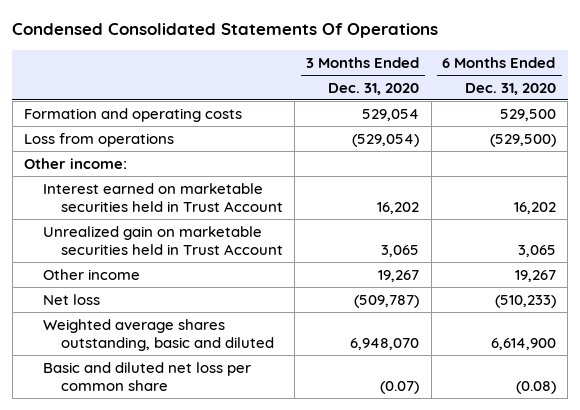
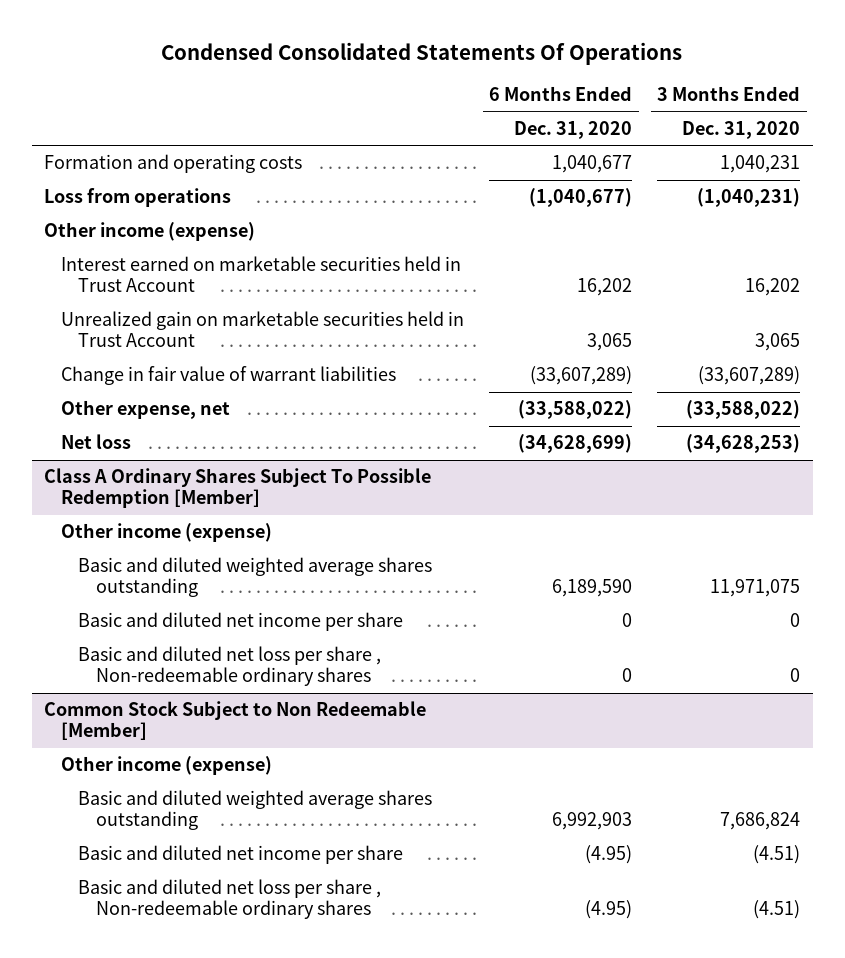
- | 3 Months Ended Dec. 31, 2020 | 6 Months Ended Dec. 31, 2020
+ | 6 Months Ended Dec. 31, 2020 | 3 Months Ended Dec. 31, 2020
- Formation and operating costs | 529,054 | 529,500
- Loss from operations | (529,054) | (529,500)
- Other income:
+ Formation and operating costs | 1,040,677 | 1,040,231
+ Loss from operations | (1,040,677) | (1,040,231)
+ Other income (expense)
- Other income | 19,267 | 19,267
- Net loss | (509,787) | (510,233)
- Weighted average shares outstanding, basic and diluted | 6,948,070 | 6,614,900
- Basic and diluted net loss per common share | (0.07) | (0.08)
+ Change in fair value of warrant liabilities | (33,607,289) | (33,607,289)
+ Other expense, net | (33,588,022) | (33,588,022)
+ Net loss | (34,628,699) | (34,628,253)
+ Class A Ordinary Shares Subject To Possible Redemption [Member]
+ Other income (expense)
+ Basic and diluted weighted average shares outstanding | 6,189,590 | 11,971,075
+ Basic and diluted net income per share | 0 | 0
+ Basic and diluted net loss per share , Non-redeemable ordinary shares | 0 | 0
+ Common Stock Subject to Non Redeemable [Member]
+ Other income (expense)
+ Basic and diluted weighted average shares outstanding | 6,992,903 | 7,686,824
+ Basic and diluted net income per share | (4.95) | (4.51)
+ Basic and diluted net loss per share , Non-redeemable ordinary shares | (4.95) | (4.51)

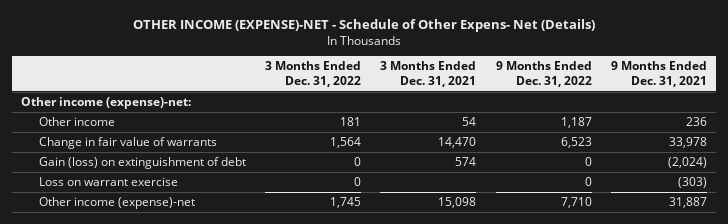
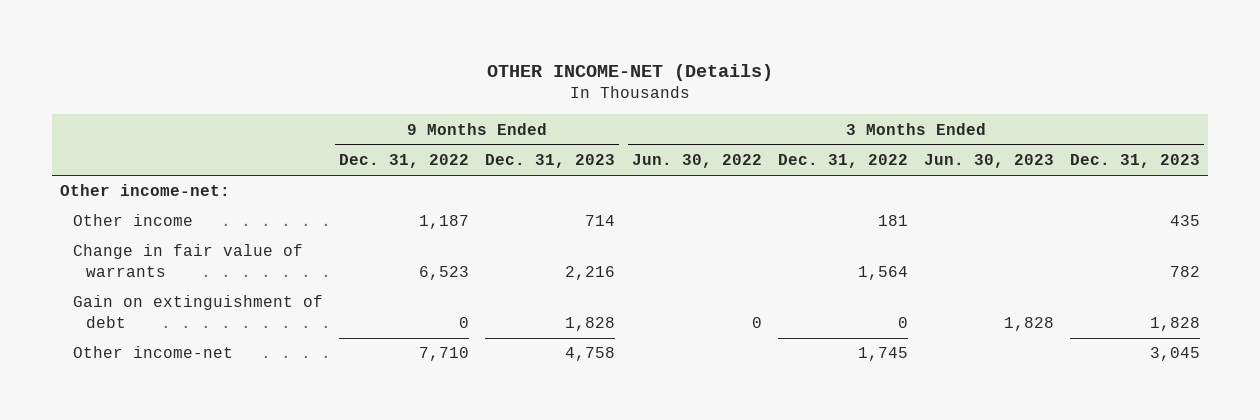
- OTHER INCOME (EXPENSE)-NET - Schedule of Other Expens- Net (Details)
+ OTHER INCOME-NET (Details)
- | 3 Months Ended Dec. 31, 2022 | 3 Months Ended Dec. 31, 2021 | 9 Months Ended Dec. 31, 2022 | 9 Months Ended Dec. 31, 2021
+ | 9 Months Ended Dec. 31, 2022 | 9 Months Ended Dec. 31, 2023 | 3 Months Ended Jun. 30, 2022 | 3 Months Ended Dec. 31, 2022 | 3 Months Ended Jun. 30, 2023 | 3 Months Ended Dec. 31, 2023
- Other income (expense)-net:
+ Other income-net:
- Gain (loss) on extinguishment of debt | 0 | 574 | 0 | (2,024)
- Loss on warrant exercise | 0 | | 0 | (303)
- Other income (expense)-net | 1,745 | 15,098 | 7,710 | 31,887
+ Gain on extinguishment of debt | 0 | 1,828 | 0 | 0 | 1,828 | 1,828
+ Other income-net | 7,710 | 4,758 | | 1,745 | | 3,045

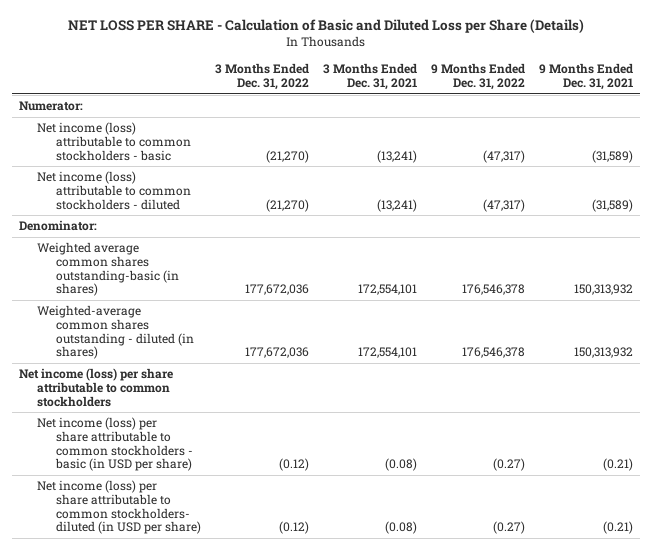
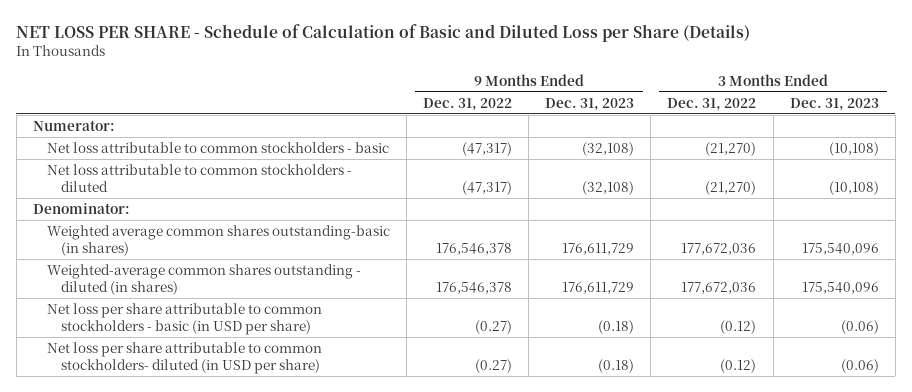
- NET LOSS PER SHARE - Calculation of Basic and Diluted Loss per Share (Details)
+ NET LOSS PER SHARE - Schedule of Calculation of Basic and Diluted Loss per Share (Details)
- | 3 Months Ended Dec. 31, 2022 | 3 Months Ended Dec. 31, 2021 | 9 Months Ended Dec. 31, 2022 | 9 Months Ended Dec. 31, 2021
+ | 9 Months Ended Dec. 31, 2022 | 9 Months Ended Dec. 31, 2023 | 3 Months Ended Dec. 31, 2022 | 3 Months Ended Dec. 31, 2023
- Net income (loss) attributable to common stockholders - basic | (21,270) | (13,241) | (47,317) | (31,589)
- Net income (loss) attributable to common stockholders - diluted | (21,270) | (13,241) | (47,317) | (31,589)
+ Net loss attributable to common stockholders - basic | (47,317) | (32,108) | (21,270) | (10,108)
+ Net loss attributable to common stockholders - diluted | (47,317) | (32,108) | (21,270) | (10,108)
- Net income (loss) per share attributable to common stockholders
- Net income (loss) per share attributable to common stockholders - basic (in USD per share) | (0.12) | (0.08) | (0.27) | (0.21)
- Net income (loss) per share attributable to common stockholders- diluted (in USD per share) | (0.12) | (0.08) | (0.27) | (0.21)
+ Net loss per share attributable to common stockholders - basic (in USD per share) | (0.27) | (0.18) | (0.12) | (0.06)
+ Net loss per share attributable to common stockholders- diluted (in USD per share) | (0.27) | (0.18) | (0.12) | (0.06)

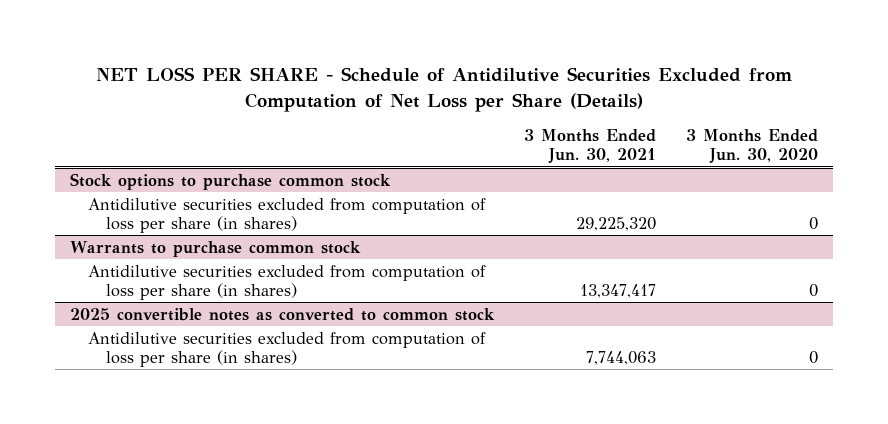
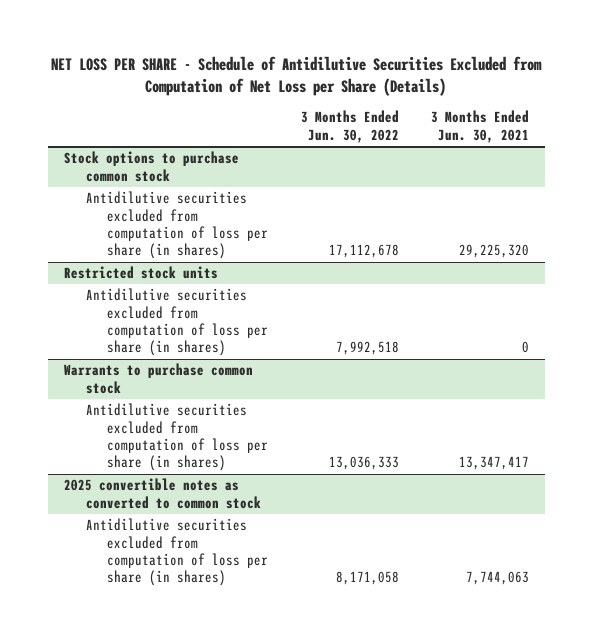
- | 3 Months Ended Jun. 30, 2021 | 3 Months Ended Jun. 30, 2020
+ | 3 Months Ended Jun. 30, 2022 | 3 Months Ended Jun. 30, 2021
+ Restricted stock units
+ Antidilutive securities excluded from computation of loss per share (in shares) | 7,992,518 | 0

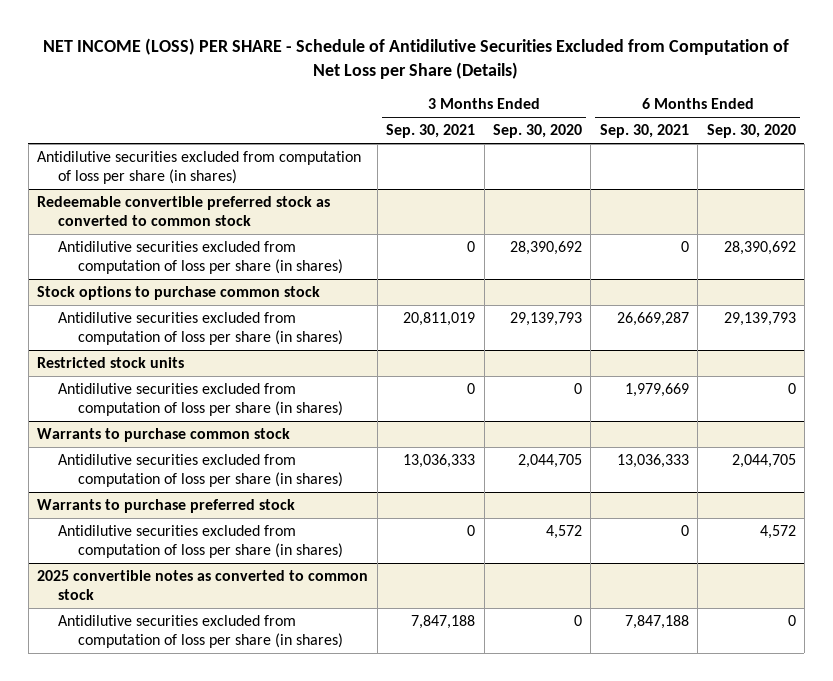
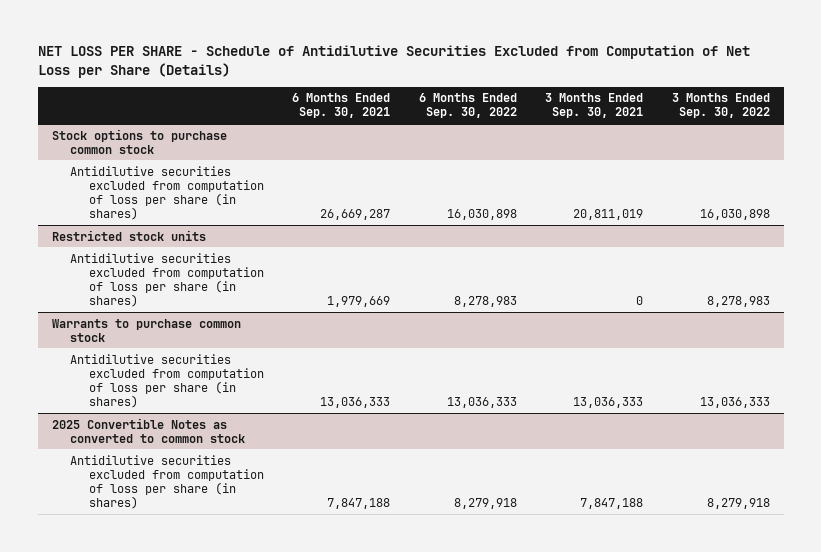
- NET INCOME (LOSS) PER SHARE - Schedule of Antidilutive Securities Excluded from Computation of Net Loss per Share (Details)
+ NET LOSS PER SHARE - Schedule of Antidilutive Securities Excluded from Computation of Net Loss per Share (Details)
- | 3 Months Ended Sep. 30, 2021 | 3 Months Ended Sep. 30, 2020 | 6 Months Ended Sep. 30, 2021 | 6 Months Ended Sep. 30, 2020
+ | 6 Months Ended Sep. 30, 2021 | 6 Months Ended Sep. 30, 2022 | 3 Months Ended Sep. 30, 2021 | 3 Months Ended Sep. 30, 2022
- Antidilutive securities excluded from computation of loss per share (in shares)
- Redeemable convertible preferred stock as converted to common stock
- Antidilutive securities excluded from computation of loss per share (in shares) | 0 | 28,390,692 | 0 | 28,390,692
- Warrants to purchase preferred stock
- Antidilutive securities excluded from computation of loss per share (in shares) | 0 | 4,572 | 0 | 4,572
- 2025 convertible notes as converted to common stock
+ 2025 Convertible Notes as converted to common stock

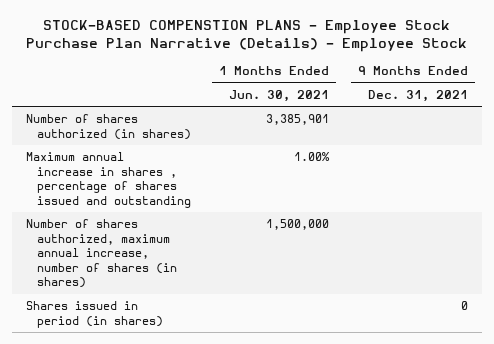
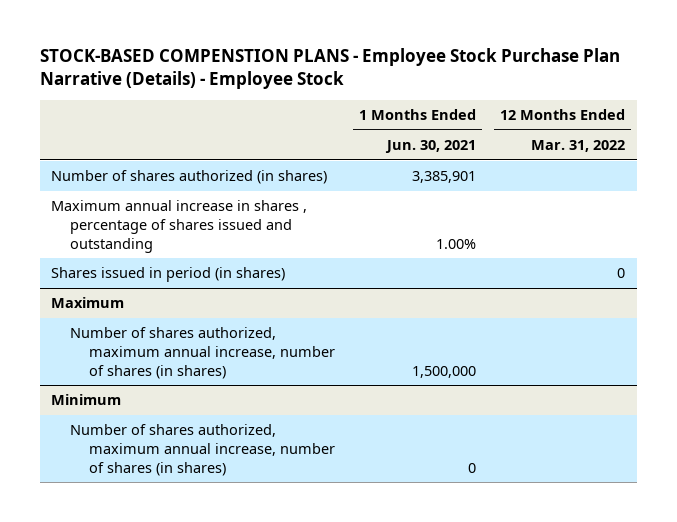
- | 1 Months Ended Jun. 30, 2021 | 9 Months Ended Dec. 31, 2021
+ | 1 Months Ended Jun. 30, 2021 | 12 Months Ended Mar. 31, 2022
- Number of shares authorized, maximum annual increase, number of shares (in shares) | 1,500,000 |
+ Maximum
+ Number of shares authorized, maximum annual increase, number of shares (in shares) | 1,500,000 |
+ Minimum
+ Number of shares authorized, maximum annual increase, number of shares (in shares) | 0 |

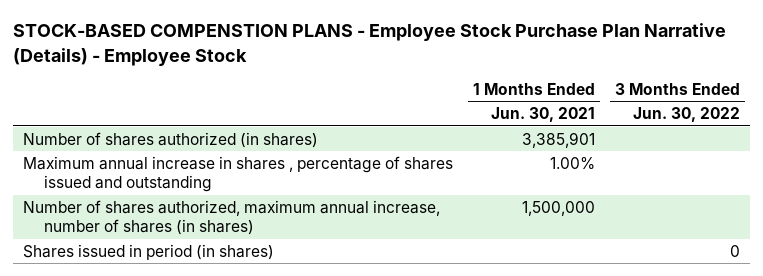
- | 1 Months Ended Jun. 30, 2021 | 12 Months Ended Mar. 31, 2022
+ | 1 Months Ended Jun. 30, 2021 | 3 Months Ended Jun. 30, 2022
- Maximum
- Minimum
- Number of shares authorized, maximum annual increase, number of shares (in shares) | 0 |
moved down: Shares issued in period (in shares) | | 0

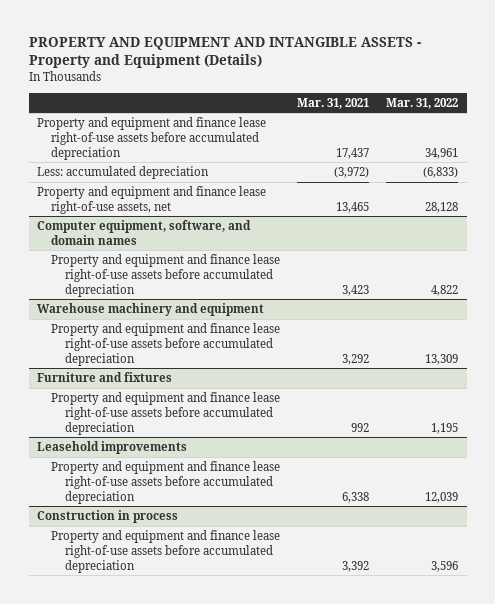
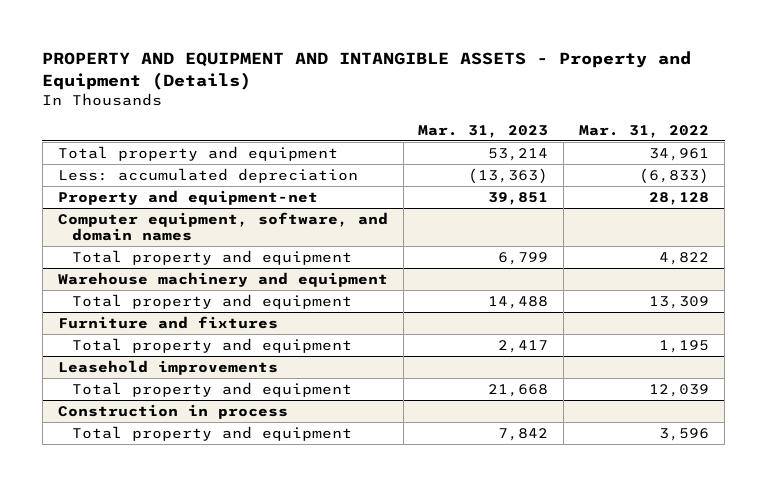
- | Mar. 31, 2021 | Mar. 31, 2022
+ | Mar. 31, 2023 | Mar. 31, 2022
- Property and equipment and finance lease right-of-use assets before accumulated depreciation | 17,437 | 34,961
+ Total property and equipment | 53,214 | 34,961
- Property and equipment and finance lease right-of-use assets, net | 13,465 | 28,128
+ Property and equipment-net | 39,851 | 28,128
@ Computer equipment, software, and domain names
- Property and equipment and finance lease right-of-use assets before accumulated depreciation | 3,423 | 4,822
+ Total property and equipment | 6,799 | 4,822
@ Warehouse machinery and equipment
- Property and equipment and finance lease right-of-use assets before accumulated depreciation | 3,292 | 13,309
+ Total property and equipment | 14,488 | 13,309
@ Furniture and fixtures
- Property and equipment and finance lease right-of-use assets before accumulated depreciation | 992 | 1,195
+ Total property and equipment | 2,417 | 1,195
@ Leasehold improvements
- Property and equipment and finance lease right-of-use assets before accumulated depreciation | 6,338 | 12,039
+ Total property and equipment | 21,668 | 12,039
@ Construction in process
- Property and equipment and finance lease right-of-use assets before accumulated depreciation | 3,392 | 3,596
+ Total property and equipment | 7,842 | 3,596

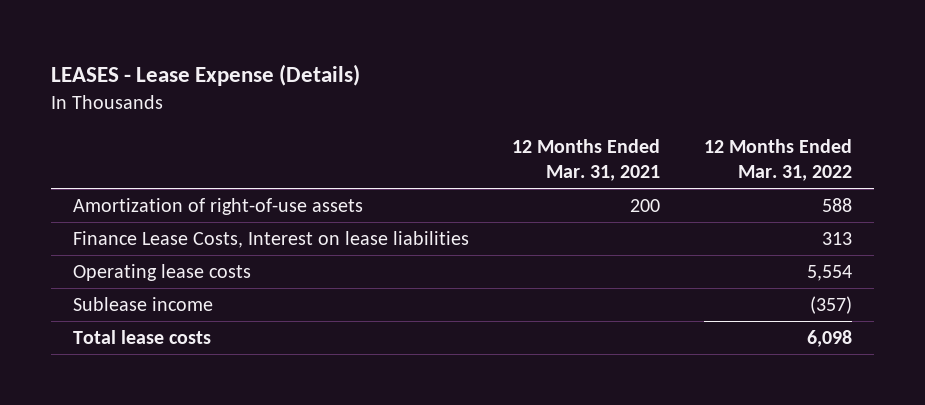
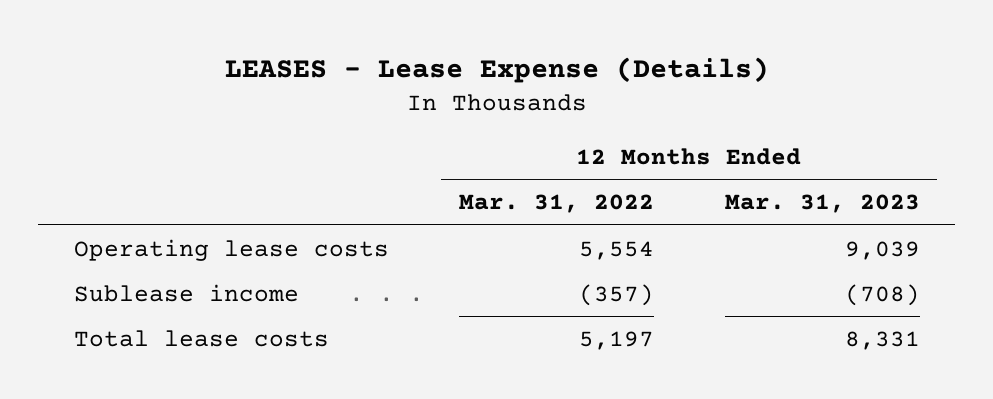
- | 12 Months Ended Mar. 31, 2021 | 12 Months Ended Mar. 31, 2022
+ | 12 Months Ended Mar. 31, 2022 | 12 Months Ended Mar. 31, 2023
- Amortization of right-of-use assets | 200 | 588
- Finance Lease Costs, Interest on lease liabilities | | 313
- Total lease costs | | 6,098
+ Total lease costs | 5,197 | 8,331

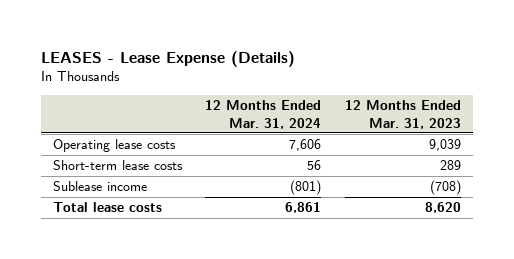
- | 12 Months Ended Mar. 31, 2022 | 12 Months Ended Mar. 31, 2023
+ | 12 Months Ended Mar. 31, 2024 | 12 Months Ended Mar. 31, 2023
+ Short-term lease costs | 56 | 289
- Total lease costs | 5,197 | 8,331
+ Total lease costs | 6,861 | 8,620

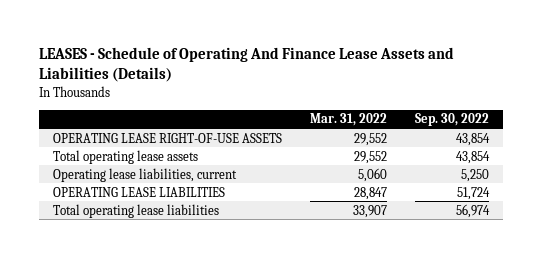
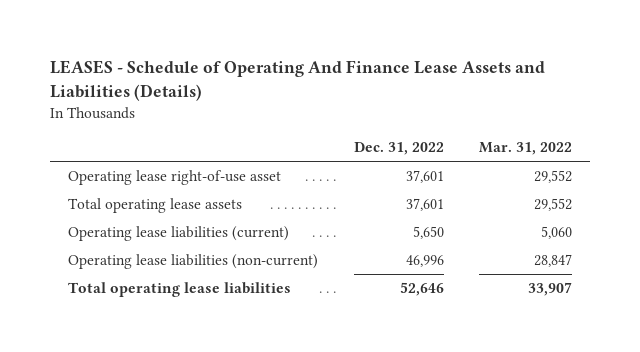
- | Mar. 31, 2022 | Sep. 30, 2022
+ | Dec. 31, 2022 | Mar. 31, 2022
- OPERATING LEASE RIGHT-OF-USE ASSETS | 29,552 | 43,854
+ Operating lease right-of-use asset | 37,601 | 29,552
- Operating lease liabilities, current | 5,060 | 5,250
- OPERATING LEASE LIABILITIES | 28,847 | 51,724
+ Operating lease liabilities (current) | 5,650 | 5,060
+ Operating lease liabilities (non-current) | 46,996 | 28,847

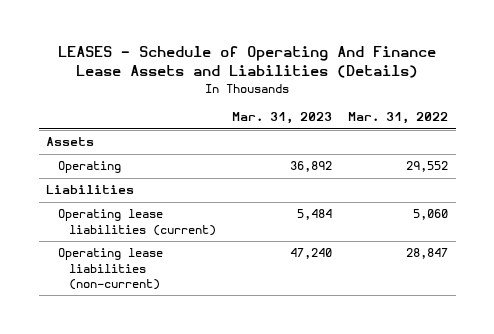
- | Dec. 31, 2022 | Mar. 31, 2022
+ | Mar. 31, 2023 | Mar. 31, 2022
- Operating lease right-of-use asset | 37,601 | 29,552
- Total operating lease assets | 37,601 | 29,552
+ Assets
+ Operating | 36,892 | 29,552
+ Liabilities
- Total operating lease liabilities | 52,646 | 33,907

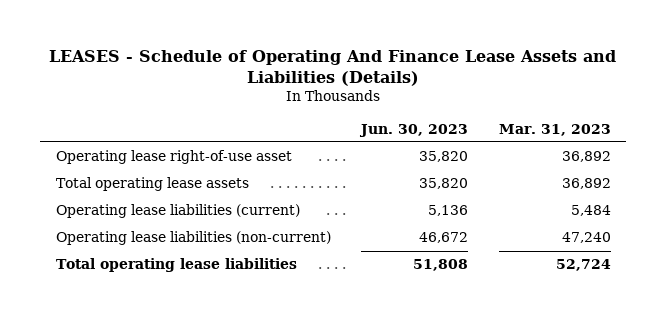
- | Mar. 31, 2023 | Mar. 31, 2022
+ | Jun. 30, 2023 | Mar. 31, 2023
- Assets
- Operating | 36,892 | 29,552
- Liabilities
+ Operating lease right-of-use asset | 35,820 | 36,892
+ Total operating lease assets | 35,820 | 36,892
+ Total operating lease liabilities | 51,808 | 52,724

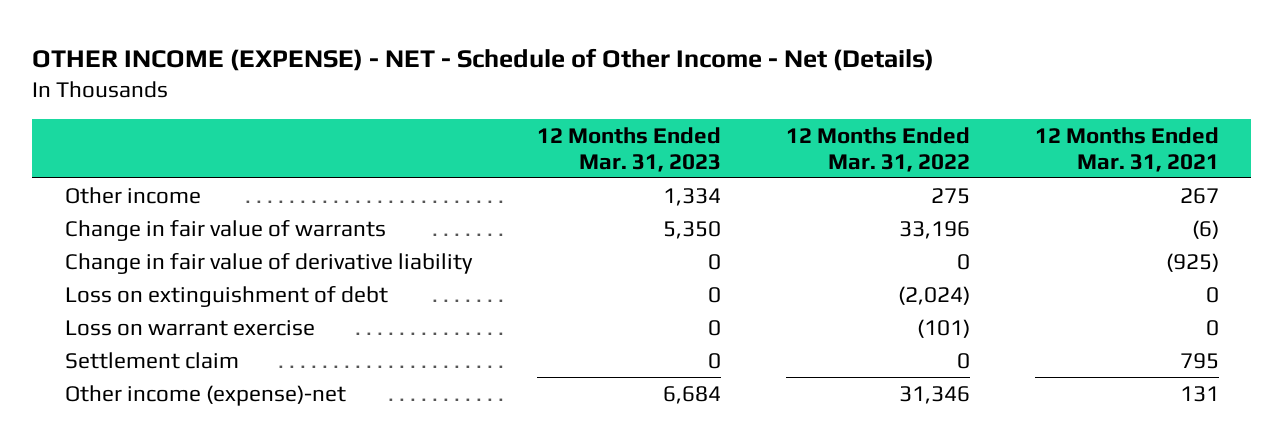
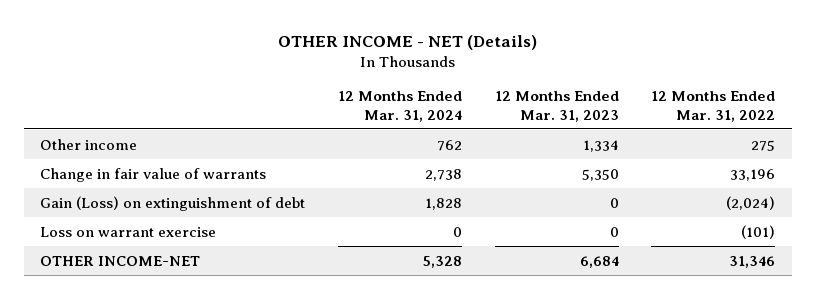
- OTHER INCOME (EXPENSE) - NET - Schedule of Other Income - Net (Details)
+ OTHER INCOME - NET (Details)
- | 12 Months Ended Mar. 31, 2023 | 12 Months Ended Mar. 31, 2022 | 12 Months Ended Mar. 31, 2021
+ | 12 Months Ended Mar. 31, 2024 | 12 Months Ended Mar. 31, 2023 | 12 Months Ended Mar. 31, 2022
- Change in fair value of derivative liability | 0 | 0 | (925)
- Loss on extinguishment of debt | 0 | (2,024) | 0
+ Gain (Loss) on extinguishment of debt | 1,828 | 0 | (2,024)
- Settlement claim | 0 | 0 | 795
- Other income (expense)-net | 6,684 | 31,346 | 131
+ OTHER INCOME-NET | 5,328 | 6,684 | 31,346

